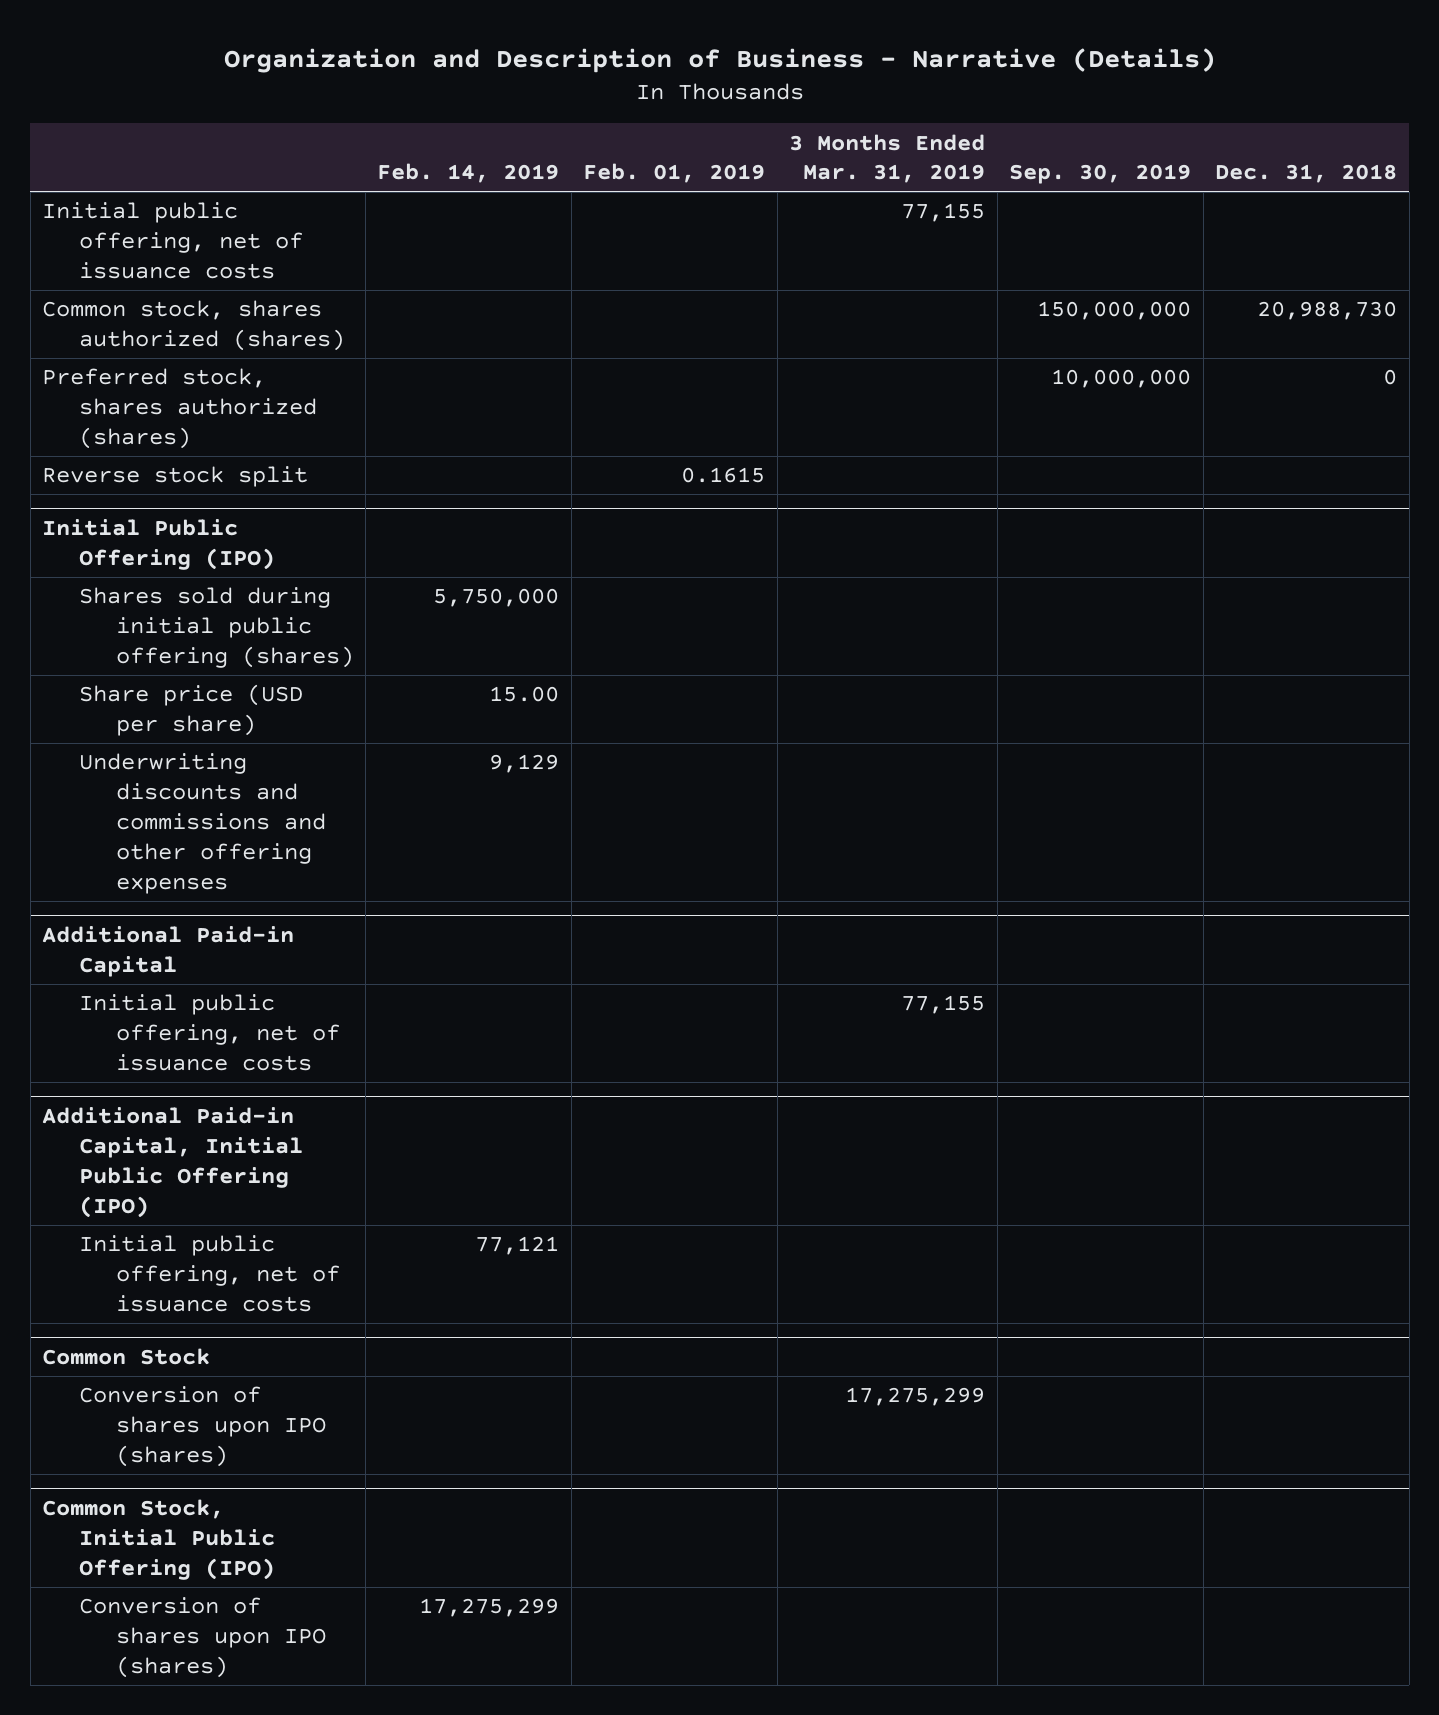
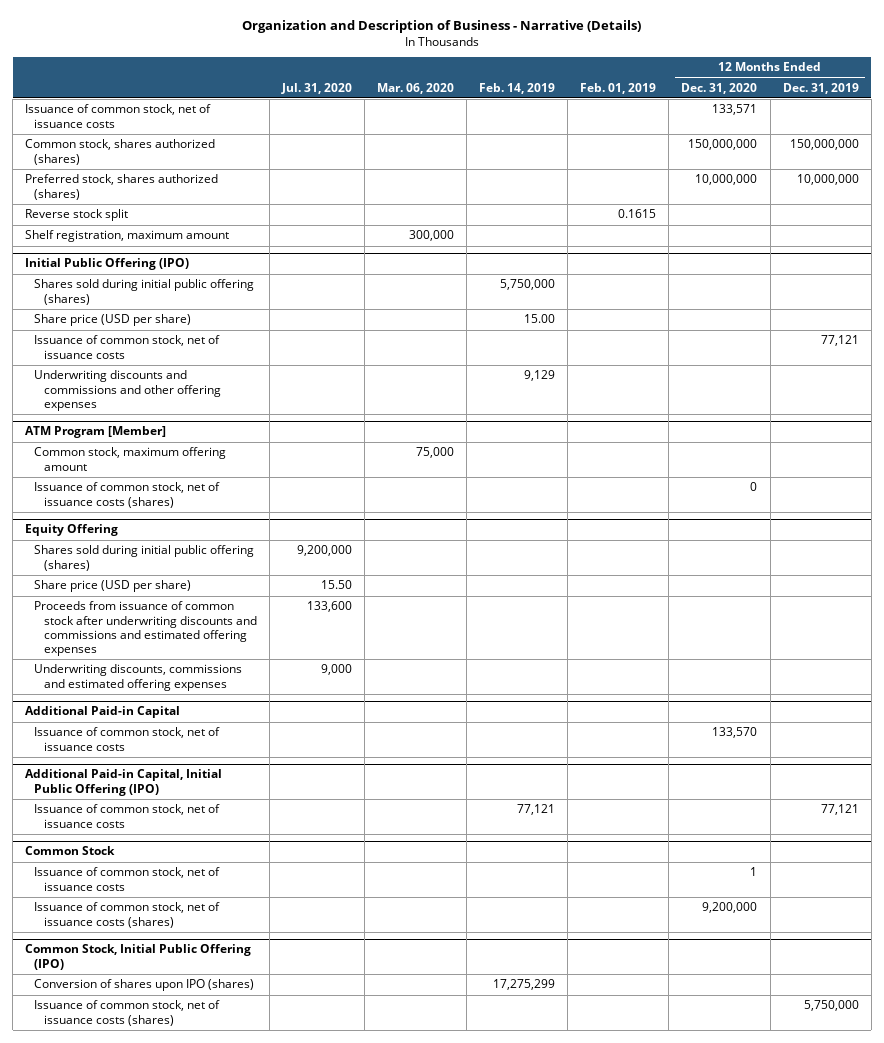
- | Feb. 14, 2019 | Feb. 01, 2019 | 3 Months Ended Mar. 31, 2019 | Sep. 30, 2019 | Dec. 31, 2018
+ | Jul. 31, 2020 | Mar. 06, 2020 | Feb. 14, 2019 | Feb. 01, 2019 | 12 Months Ended Dec. 31, 2020 | 12 Months Ended Dec. 31, 2019
- Initial public offering, net of issuance costs | | | 77,155 | |
+ Issuance of common stock, net of issuance costs | | | | | 133,571 |
+ Shelf registration, maximum amount | | 300,000 | | | |
@ Initial Public Offering (IPO)
+ Issuance of common stock, net of issuance costs | | | | | | 77,121
+ ATM Program [Member]
+ Common stock, maximum offering amount | | 75,000 | | | |
+ Issuance of common stock, net of issuance costs (shares) | | | | | 0 |
+ Equity Offering
+ Shares sold during initial public offering (shares) | 9,200,000 | | | | |
+ Share price (USD per share) | 15.50 | | | | |
+ Proceeds from issuance of common stock after underwriting discounts and commissions and estimated offering expenses | 133,600 | | | | |
+ Underwriting discounts, commissions and estimated offering expenses | 9,000 | | | | |
@ Additional Paid-in Capital
- Initial public offering, net of issuance costs | | | 77,155 | |
+ Issuance of common stock, net of issuance costs | | | | | 133,570 |
@ Additional Paid-in Capital, Initial Public Offering (IPO)
- Initial public offering, net of issuance costs | 77,121 | | | |
+ Issuance of common stock, net of issuance costs | | | 77,121 | | | 77,121
@ Common Stock
- Conversion of shares upon IPO (shares) | | | 17,275,299 | |
+ Issuance of common stock, net of issuance costs | | | | | 1 |
+ Issuance of common stock, net of issuance costs (shares) | | | | | 9,200,000 |
@ Common Stock, Initial Public Offering (IPO)
+ Issuance of common stock, net of issuance costs (shares) | | | | | | 5,750,000

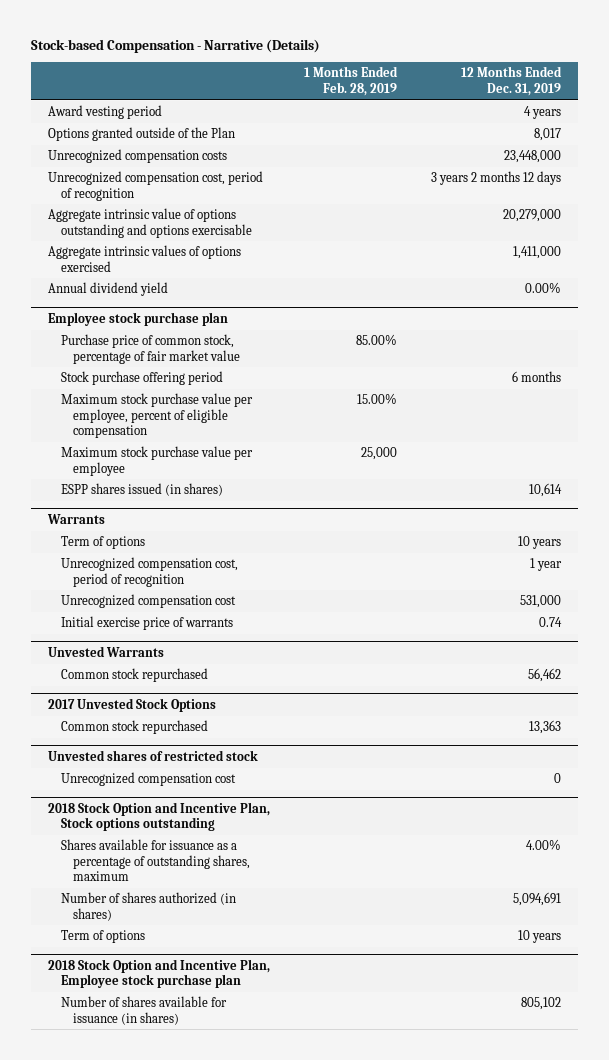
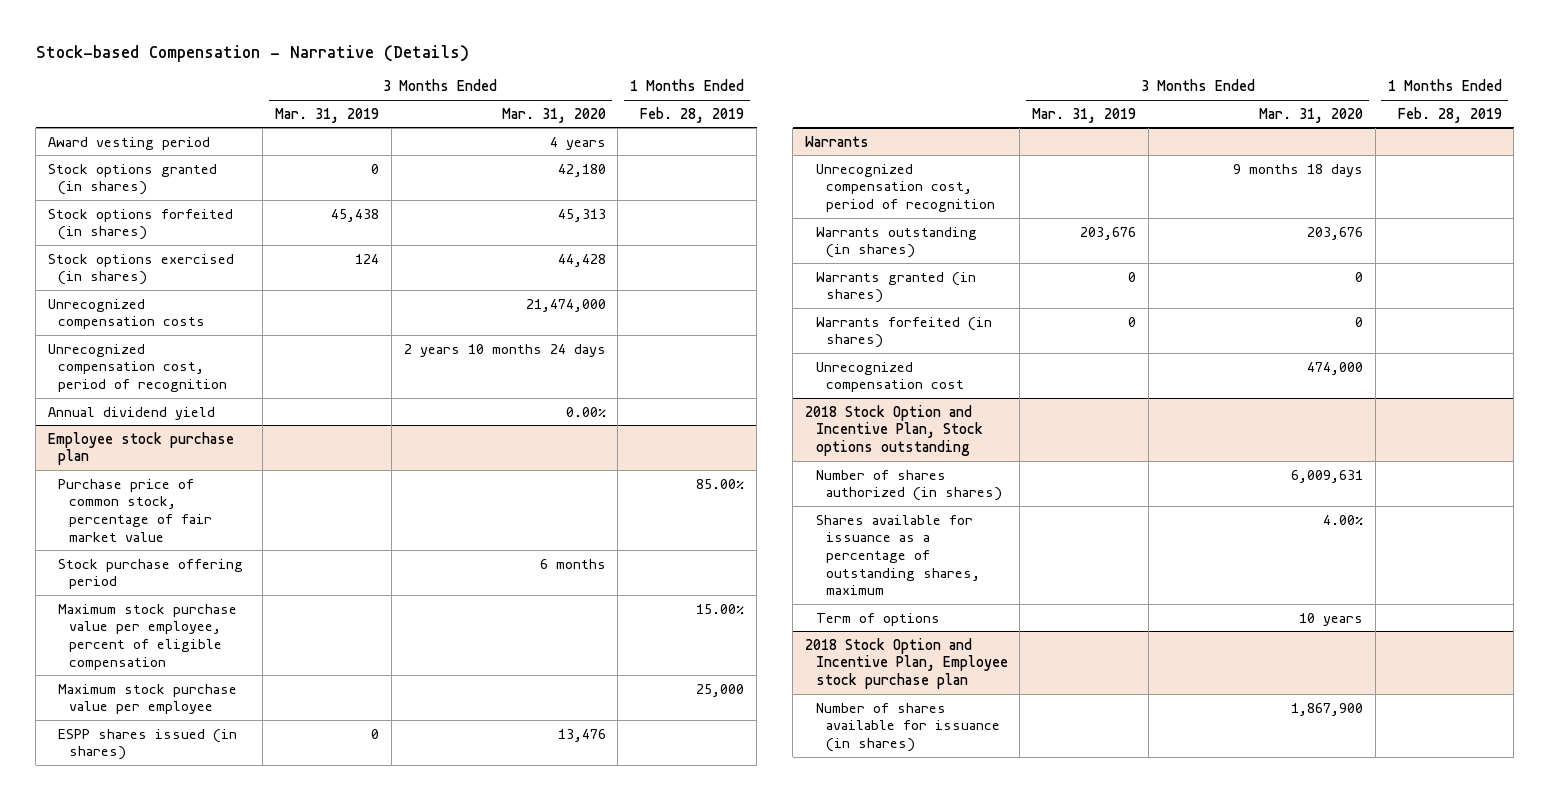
- | 1 Months Ended Feb. 28, 2019 | 12 Months Ended Dec. 31, 2019
+ | 3 Months Ended Mar. 31, 2019 | 3 Months Ended Mar. 31, 2020 | 1 Months Ended Feb. 28, 2019
- Options granted outside of the Plan | | 8,017
+ Stock options granted (in shares) | 0 | 42,180 |
+ Stock options forfeited (in shares) | 45,438 | 45,313 |
+ Stock options exercised (in shares) | 124 | 44,428 |
- Aggregate intrinsic value of options outstanding and options exercisable | | 20,279,000
- Aggregate intrinsic values of options exercised | | 1,411,000
@ Warrants
- Term of options | | 10 years
+ Warrants outstanding (in shares) | 203,676 | 203,676 |
+ Warrants granted (in shares) | 0 | 0 |
+ Warrants forfeited (in shares) | 0 | 0 |
- Initial exercise price of warrants | | 0.74
- Unvested Warrants
- Common stock repurchased | | 56,462
- 2017 Unvested Stock Options
- Common stock repurchased | | 13,363
- Unvested shares of restricted stock
- Unrecognized compensation cost | | 0
@ 2018 Stock Option and Incentive Plan, Stock options outstanding
moved down: Shares available for issuance as a percentage of outstanding shares, maximum | | 4.00% |

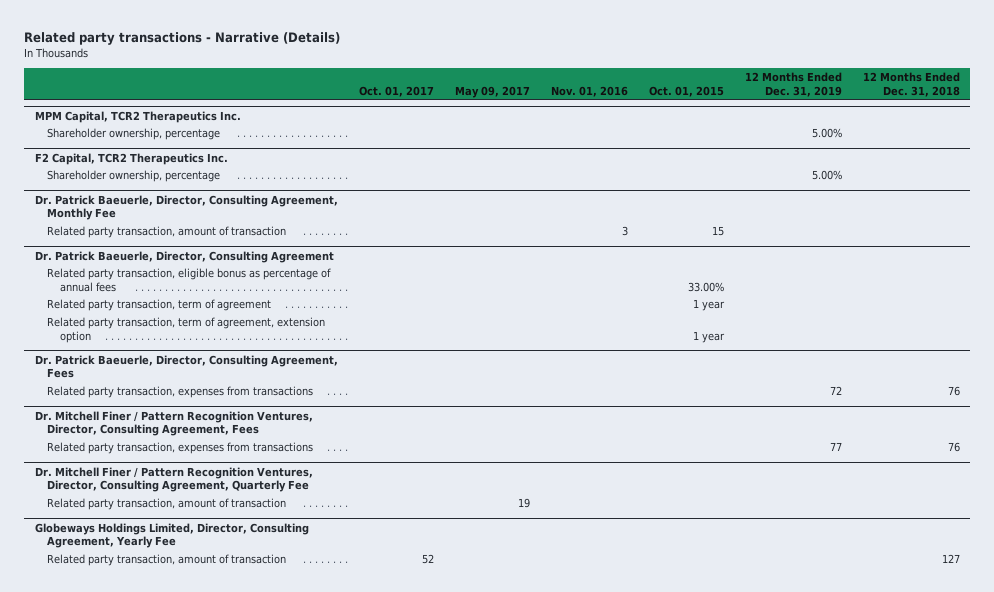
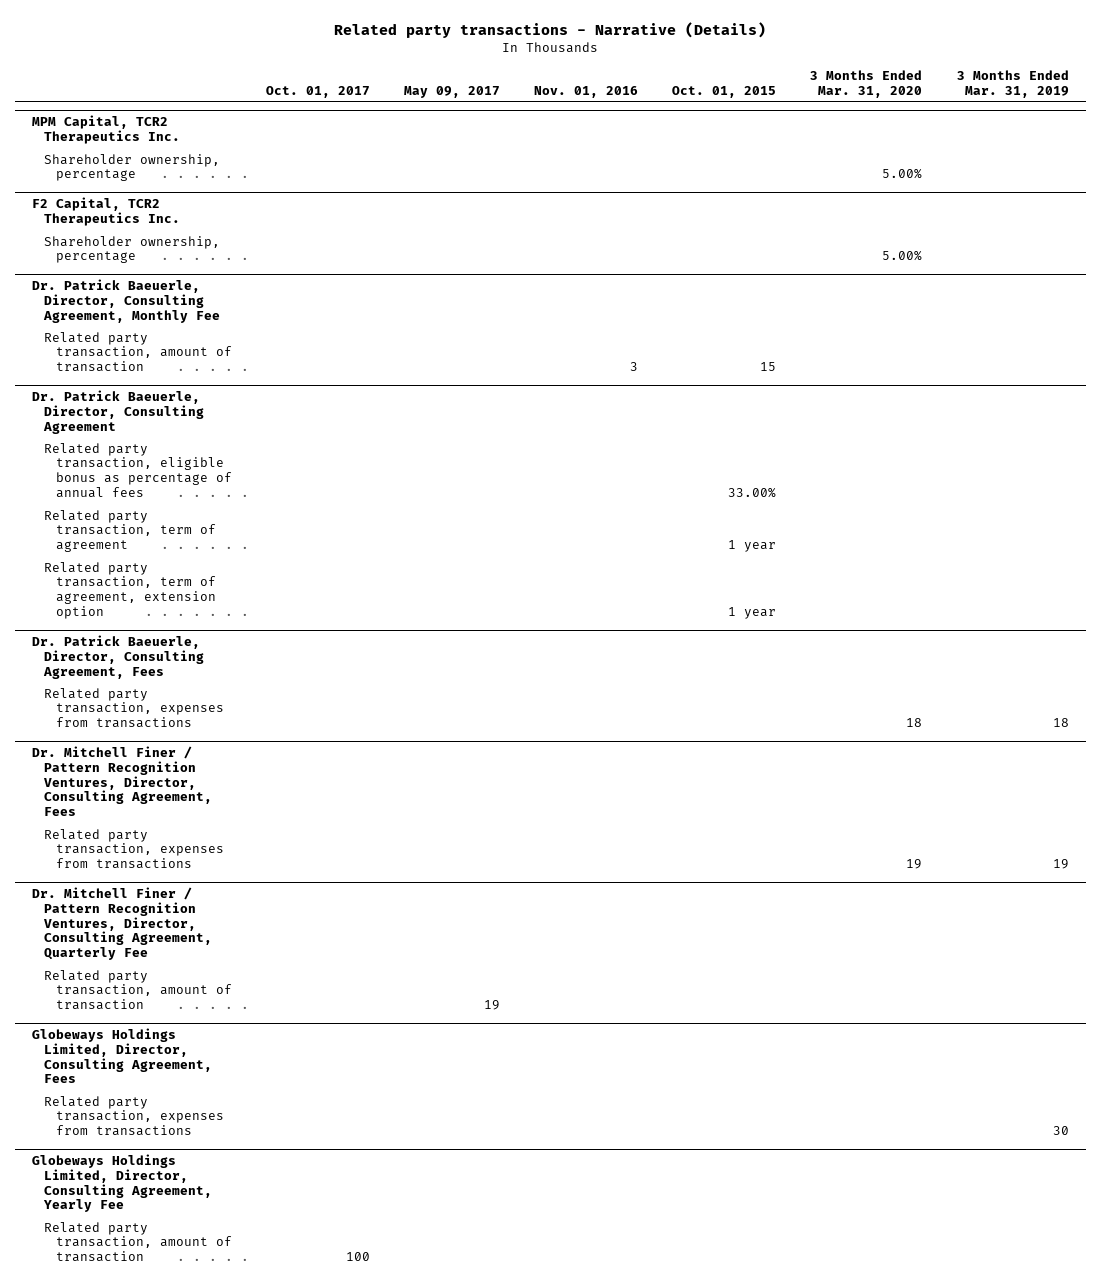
- | Oct. 01, 2017 | May 09, 2017 | Nov. 01, 2016 | Oct. 01, 2015 | 12 Months Ended Dec. 31, 2019 | 12 Months Ended Dec. 31, 2018
+ | Oct. 01, 2017 | May 09, 2017 | Nov. 01, 2016 | Oct. 01, 2015 | 3 Months Ended Mar. 31, 2020 | 3 Months Ended Mar. 31, 2019
+ Globeways Holdings Limited, Director, Consulting Agreement, Fees
+ Related party transaction, expenses from transactions | | | | | | 30
@ Globeways Holdings Limited, Director, Consulting Agreement, Yearly Fee
- Related party transaction, amount of transaction | 52 | | | | | 127
+ Related party transaction, amount of transaction | 100 | | | | |

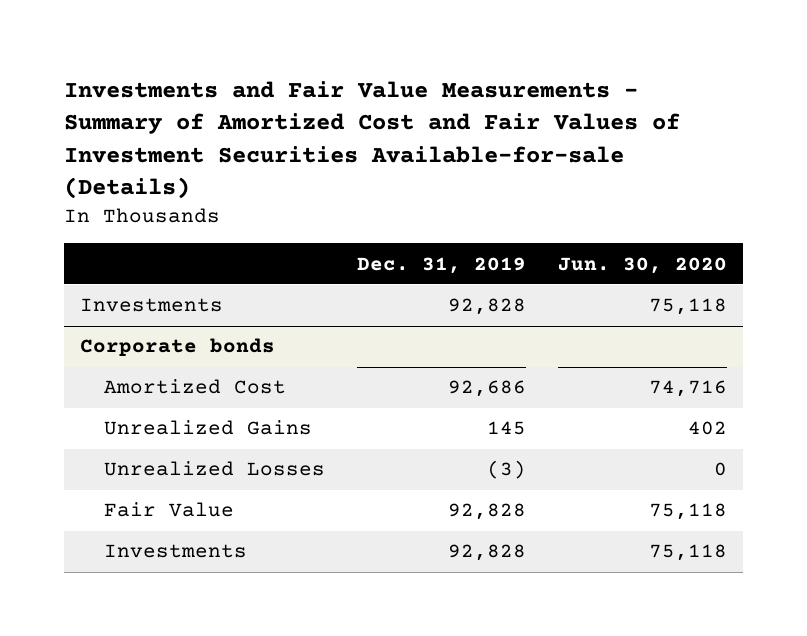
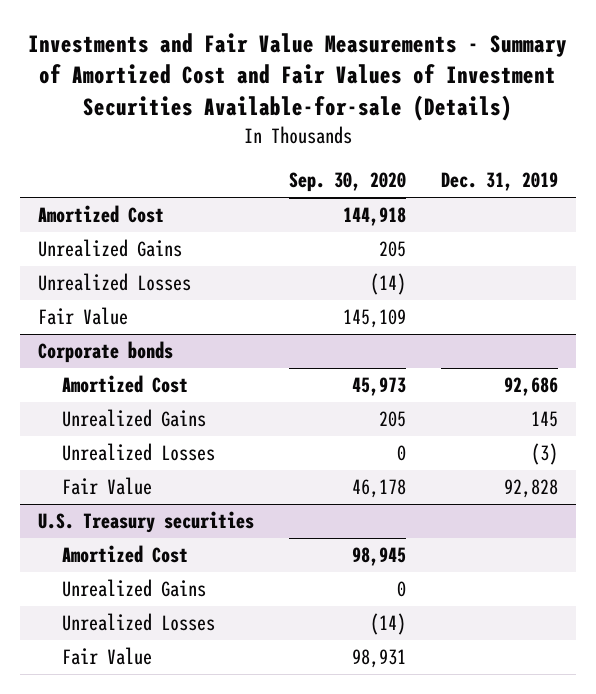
- | Dec. 31, 2019 | Jun. 30, 2020
+ | Sep. 30, 2020 | Dec. 31, 2019
- Investments | 92,828 | 75,118
+ Amortized Cost | 144,918 |
+ Unrealized Gains | 205 |
+ Unrealized Losses | (14) |
+ Fair Value | 145,109 |
@ Corporate bonds
- Investments | 92,828 | 75,118
+ U.S. Treasury securities
+ Amortized Cost | 98,945 |
+ Unrealized Gains | 0 |
+ Unrealized Losses | (14) |
+ Fair Value | 98,931 |

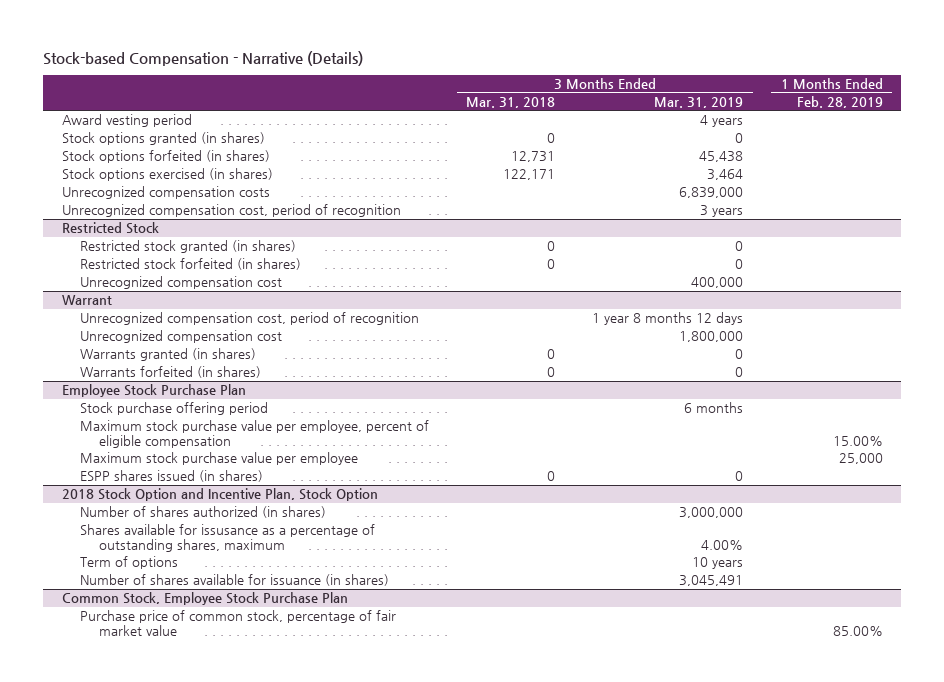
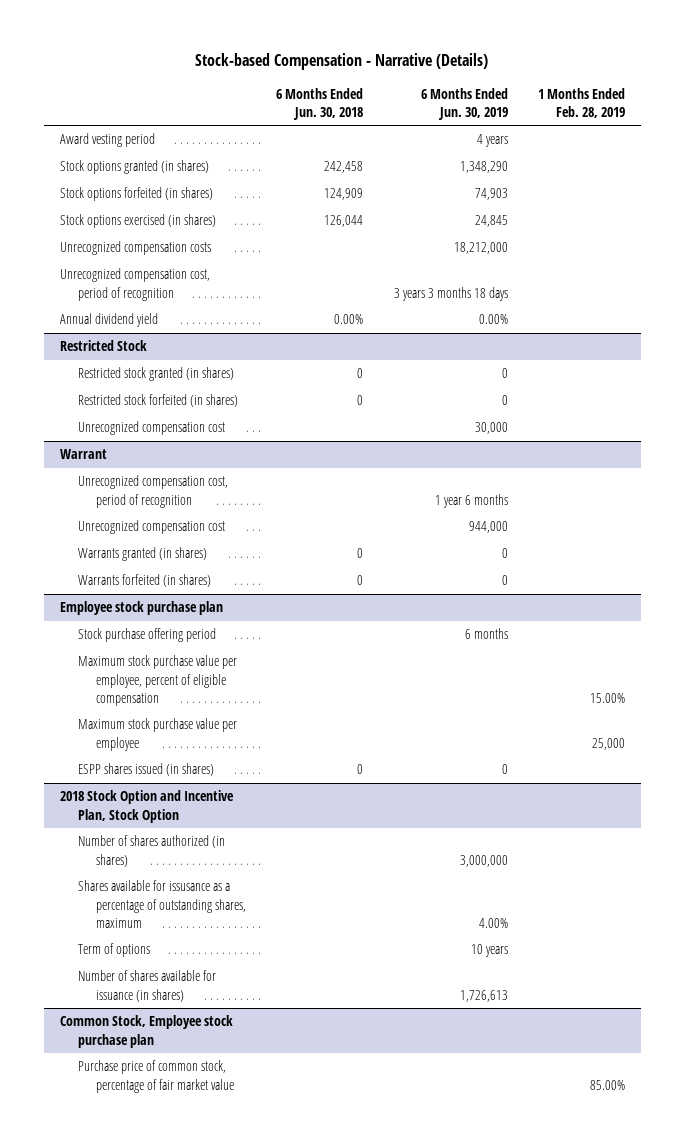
- | 3 Months Ended Mar. 31, 2018 | 3 Months Ended Mar. 31, 2019 | 1 Months Ended Feb. 28, 2019
+ | 6 Months Ended Jun. 30, 2018 | 6 Months Ended Jun. 30, 2019 | 1 Months Ended Feb. 28, 2019
+ Annual dividend yield | 0.00% | 0.00% |
- Employee Stock Purchase Plan
+ Employee stock purchase plan
- Common Stock, Employee Stock Purchase Plan
+ Common Stock, Employee stock purchase plan

